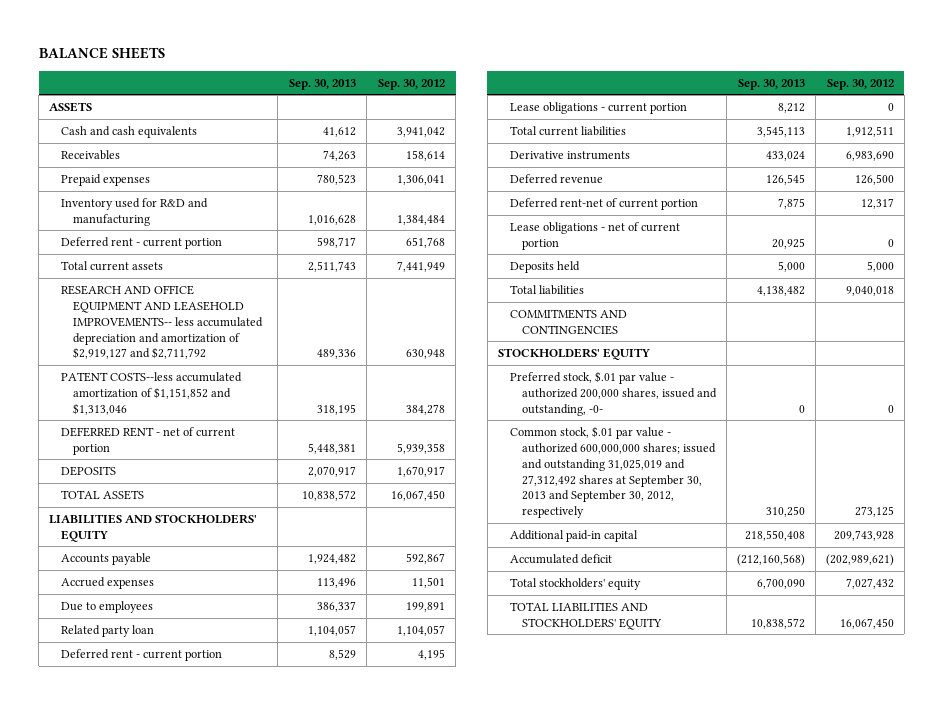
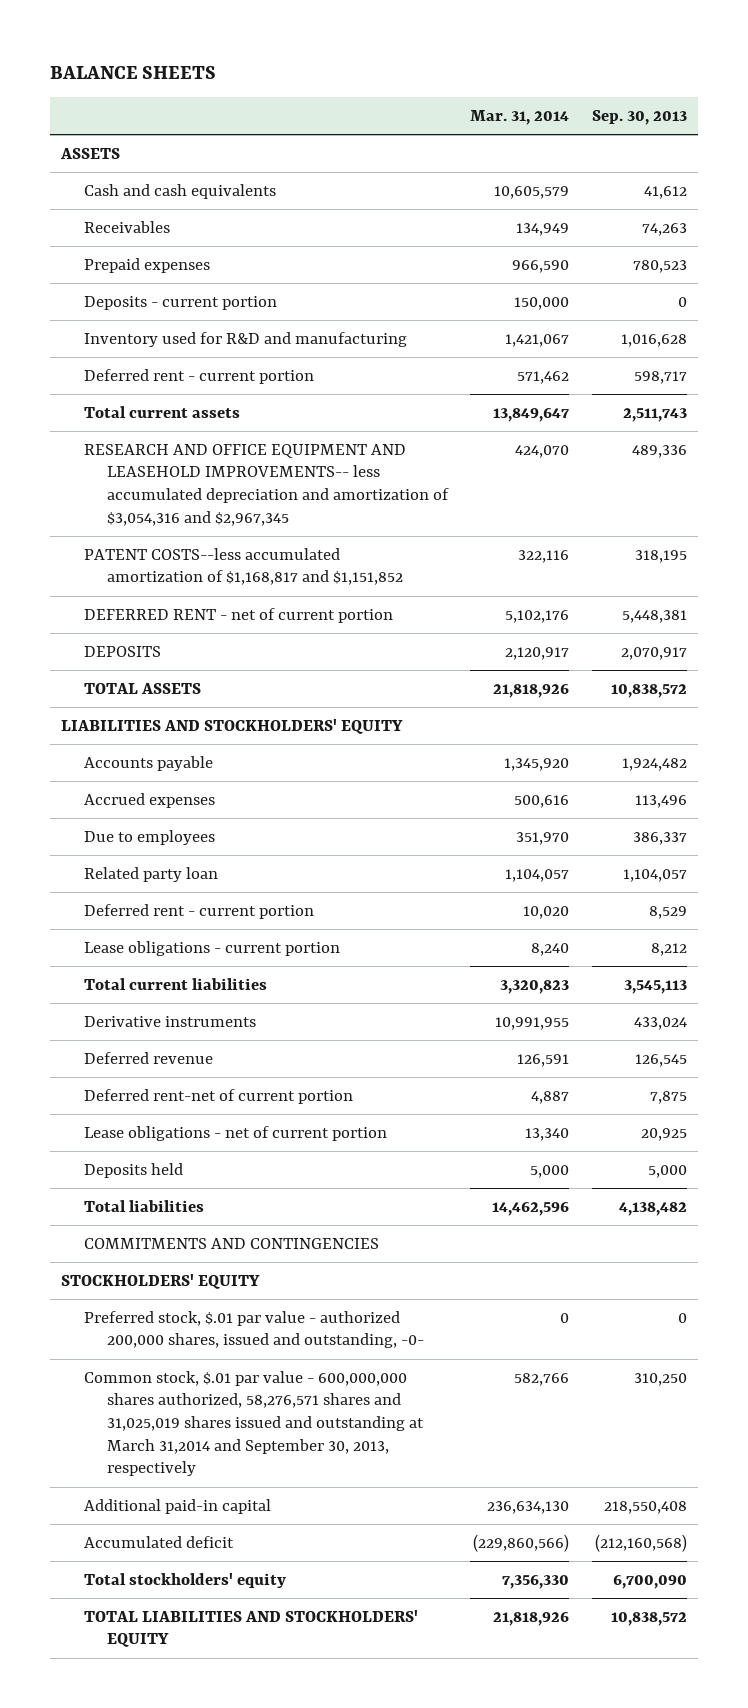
- | Sep. 30, 2013 | Sep. 30, 2012
+ | Mar. 31, 2014 | Sep. 30, 2013
+ Deposits - current portion | 150,000 | 0
- RESEARCH AND OFFICE EQUIPMENT AND LEASEHOLD IMPROVEMENTS-- less accumulated depreciation and amortization of $2,919,127 and $2,711,792 | 489,336 | 630,948
- PATENT COSTS--less accumulated amortization of $1,151,852 and $1,313,046 | 318,195 | 384,278
+ RESEARCH AND OFFICE EQUIPMENT AND LEASEHOLD IMPROVEMENTS-- less accumulated depreciation and amortization of $3,054,316 and $2,967,345 | 424,070 | 489,336
+ PATENT COSTS--less accumulated amortization of $1,168,817 and $1,151,852 | 322,116 | 318,195
- Common stock, $.01 par value - authorized 600,000,000 shares; issued and outstanding 31,025,019 and 27,312,492 shares at September 30, 2013 and September 30, 2012, respectively | 310,250 | 273,125
+ Common stock, $.01 par value - 600,000,000 shares authorized, 58,276,571 shares and 31,025,019 shares issued and outstanding at March 31,2014 and September 30, 2013, respectively | 582,766 | 310,250

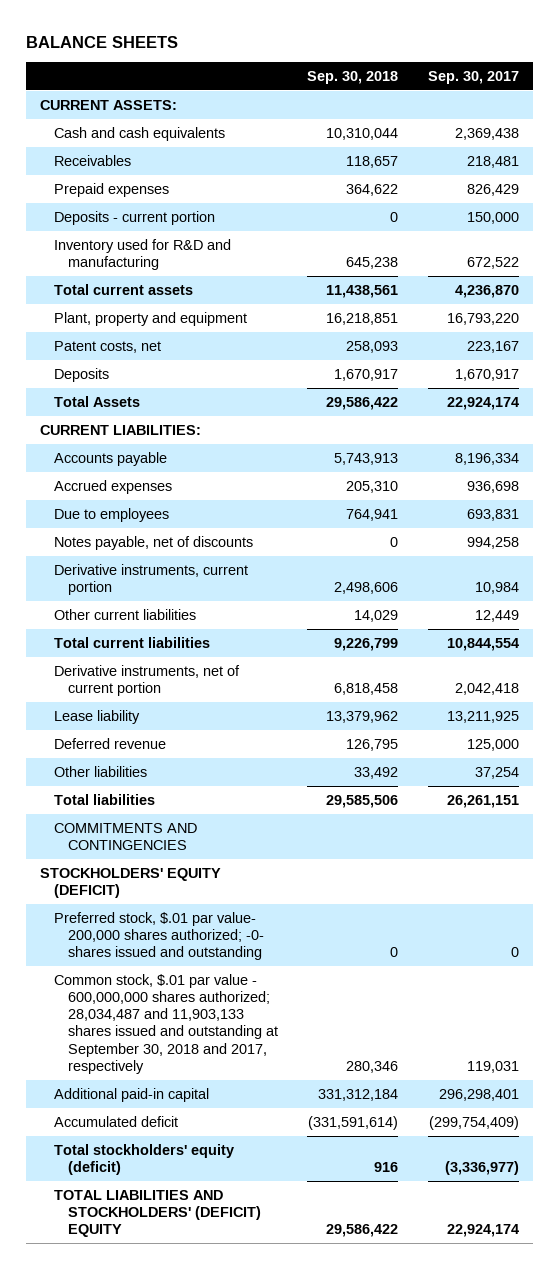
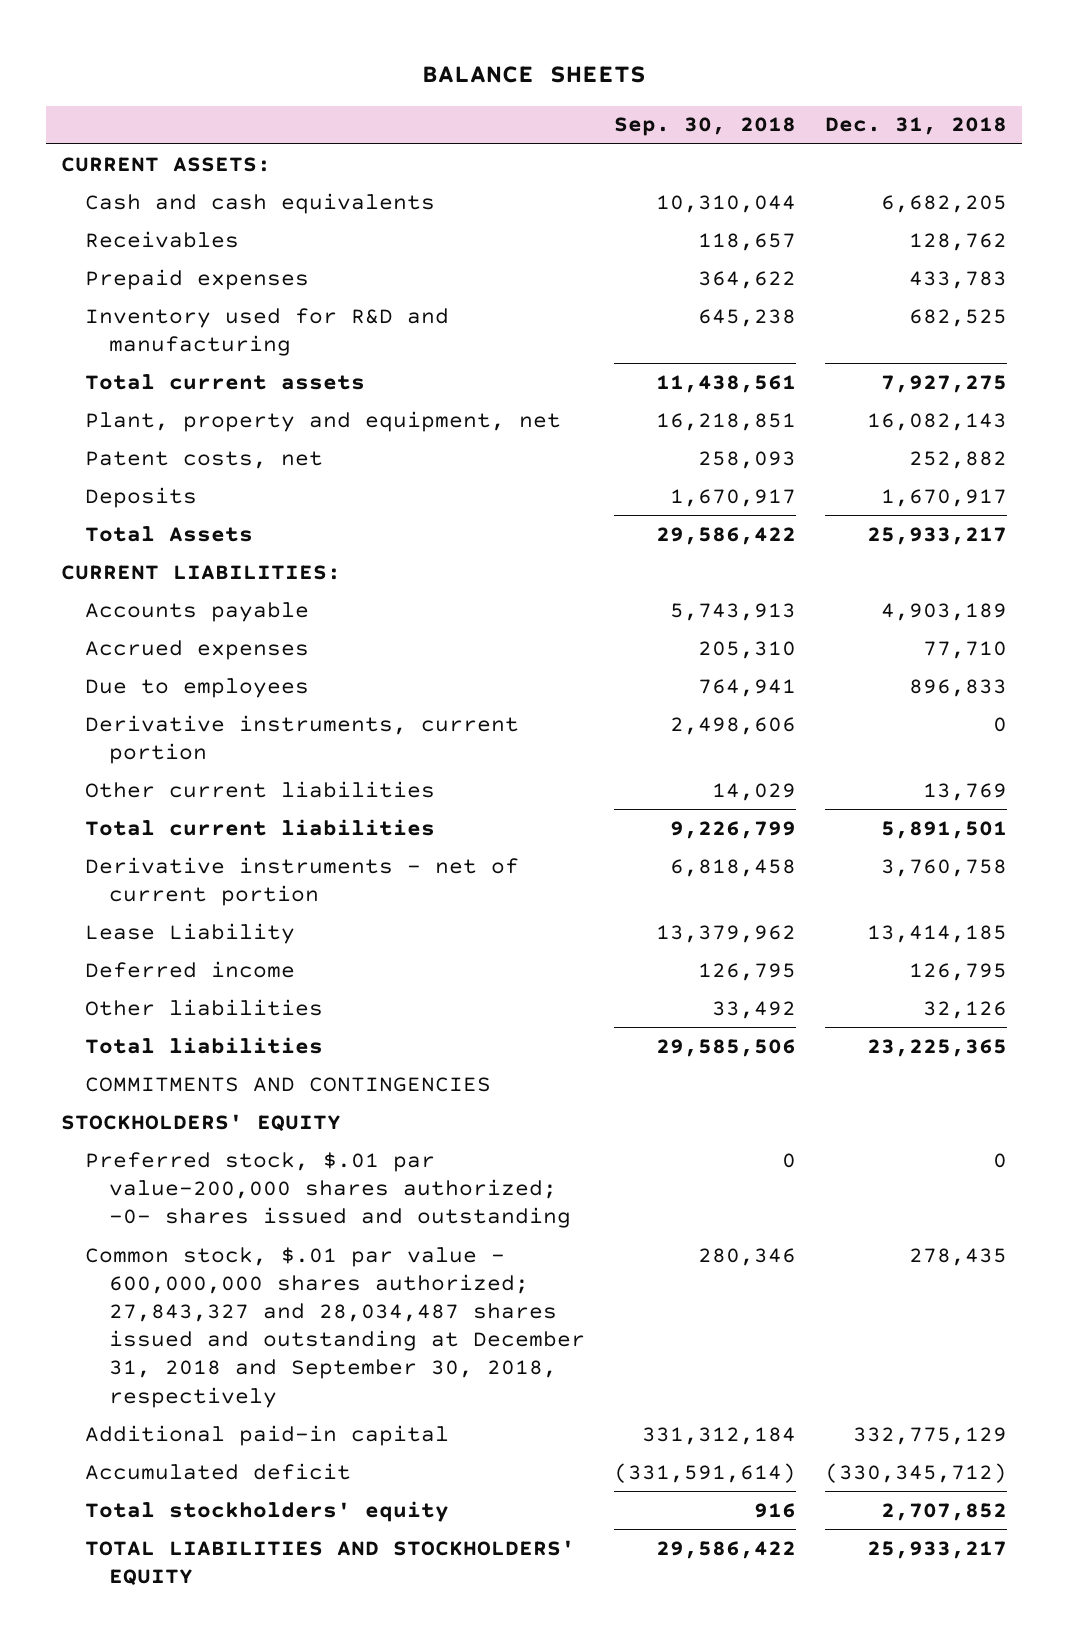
- | Sep. 30, 2018 | Sep. 30, 2017
+ | Sep. 30, 2018 | Dec. 31, 2018
- Deposits - current portion | 0 | 150,000
- Plant, property and equipment | 16,218,851 | 16,793,220
+ Plant, property and equipment, net | 16,218,851 | 16,082,143
- Notes payable, net of discounts | 0 | 994,258
- Derivative instruments, net of current portion | 6,818,458 | 2,042,418
- Lease liability | 13,379,962 | 13,211,925
- Deferred revenue | 126,795 | 125,000
+ Derivative instruments - net of current portion | 6,818,458 | 3,760,758
+ Lease Liability | 13,379,962 | 13,414,185
+ Deferred income | 126,795 | 126,795
- STOCKHOLDERS' EQUITY (DEFICIT)
- Preferred stock, $.01 par value- 200,000 shares authorized; -0- shares issued and outstanding | 0 | 0
- Common stock, $.01 par value - 600,000,000 shares authorized; 28,034,487 and 11,903,133 shares issued and outstanding at September 30, 2018 and 2017, respectively | 280,346 | 119,031
+ STOCKHOLDERS' EQUITY
+ Preferred stock, $.01 par value-200,000 shares authorized; -0- shares issued and outstanding | 0 | 0
+ Common stock, $.01 par value - 600,000,000 shares authorized; 27,843,327 and 28,034,487 shares issued and outstanding at December 31, 2018 and September 30, 2018, respectively | 280,346 | 278,435
- Total stockholders' equity (deficit) | 916 | (3,336,977)
- TOTAL LIABILITIES AND STOCKHOLDERS' (DEFICIT) EQUITY | 29,586,422 | 22,924,174
+ Total stockholders' equity | 916 | 2,707,852
+ TOTAL LIABILITIES AND STOCKHOLDERS' EQUITY | 29,586,422 | 25,933,217

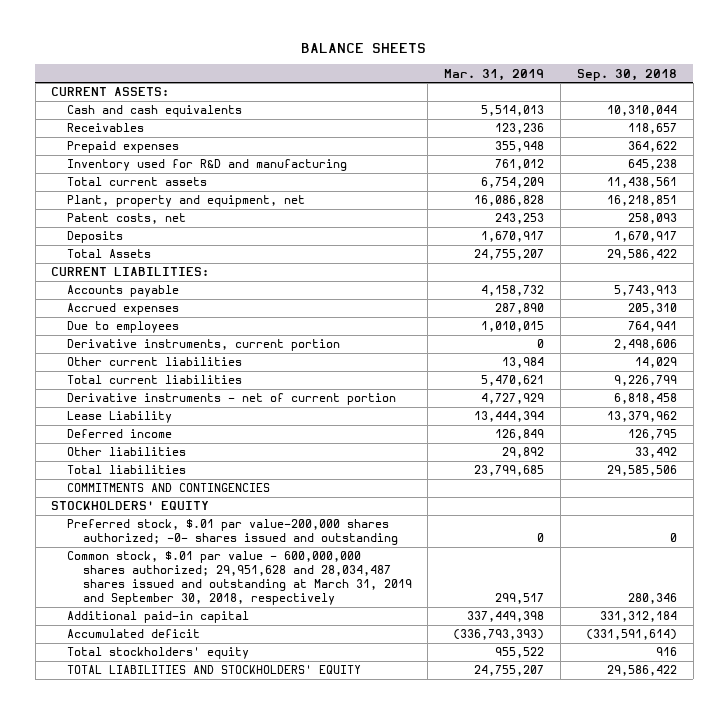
- | Sep. 30, 2018 | Dec. 31, 2018
+ | Mar. 31, 2019 | Sep. 30, 2018
- Common stock, $.01 par value - 600,000,000 shares authorized; 27,843,327 and 28,034,487 shares issued and outstanding at December 31, 2018 and September 30, 2018, respectively | 280,346 | 278,435
+ Common stock, $.01 par value - 600,000,000 shares authorized; 29,951,628 and 28,034,487 shares issued and outstanding at March 31, 2019 and September 30, 2018, respectively | 299,517 | 280,346

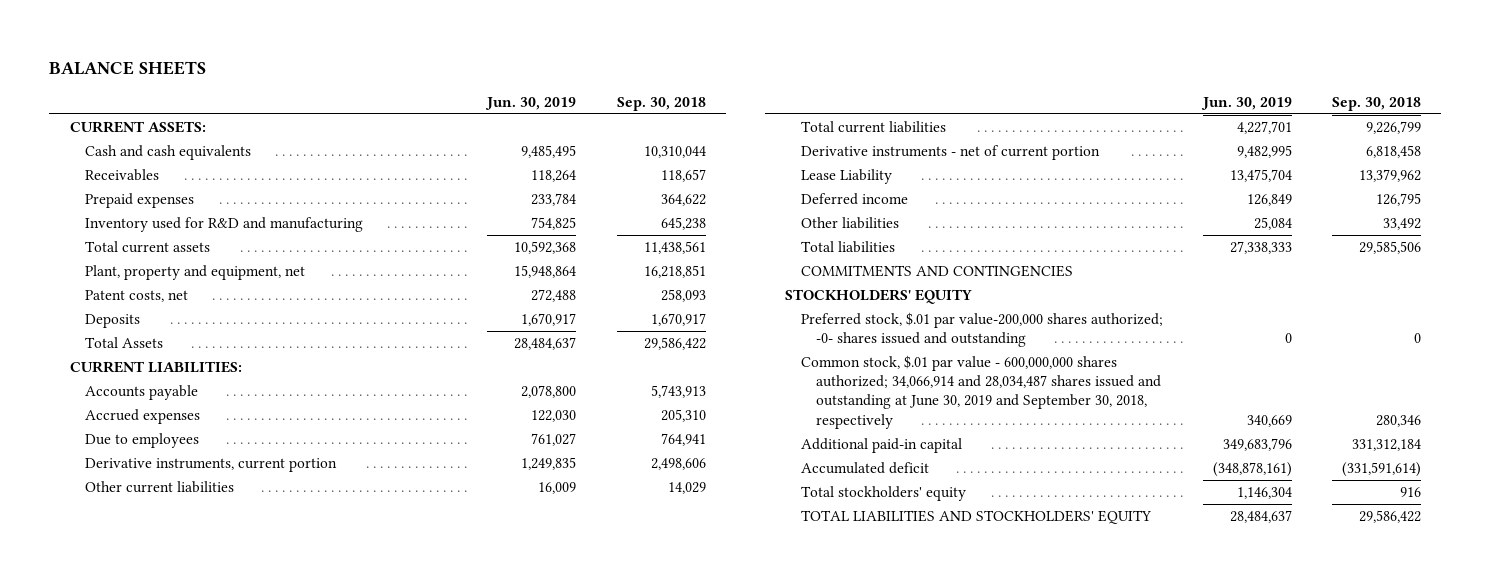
- | Mar. 31, 2019 | Sep. 30, 2018
+ | Jun. 30, 2019 | Sep. 30, 2018
- Common stock, $.01 par value - 600,000,000 shares authorized; 29,951,628 and 28,034,487 shares issued and outstanding at March 31, 2019 and September 30, 2018, respectively | 299,517 | 280,346
+ Common stock, $.01 par value - 600,000,000 shares authorized; 34,066,914 and 28,034,487 shares issued and outstanding at June 30, 2019 and September 30, 2018, respectively | 340,669 | 280,346

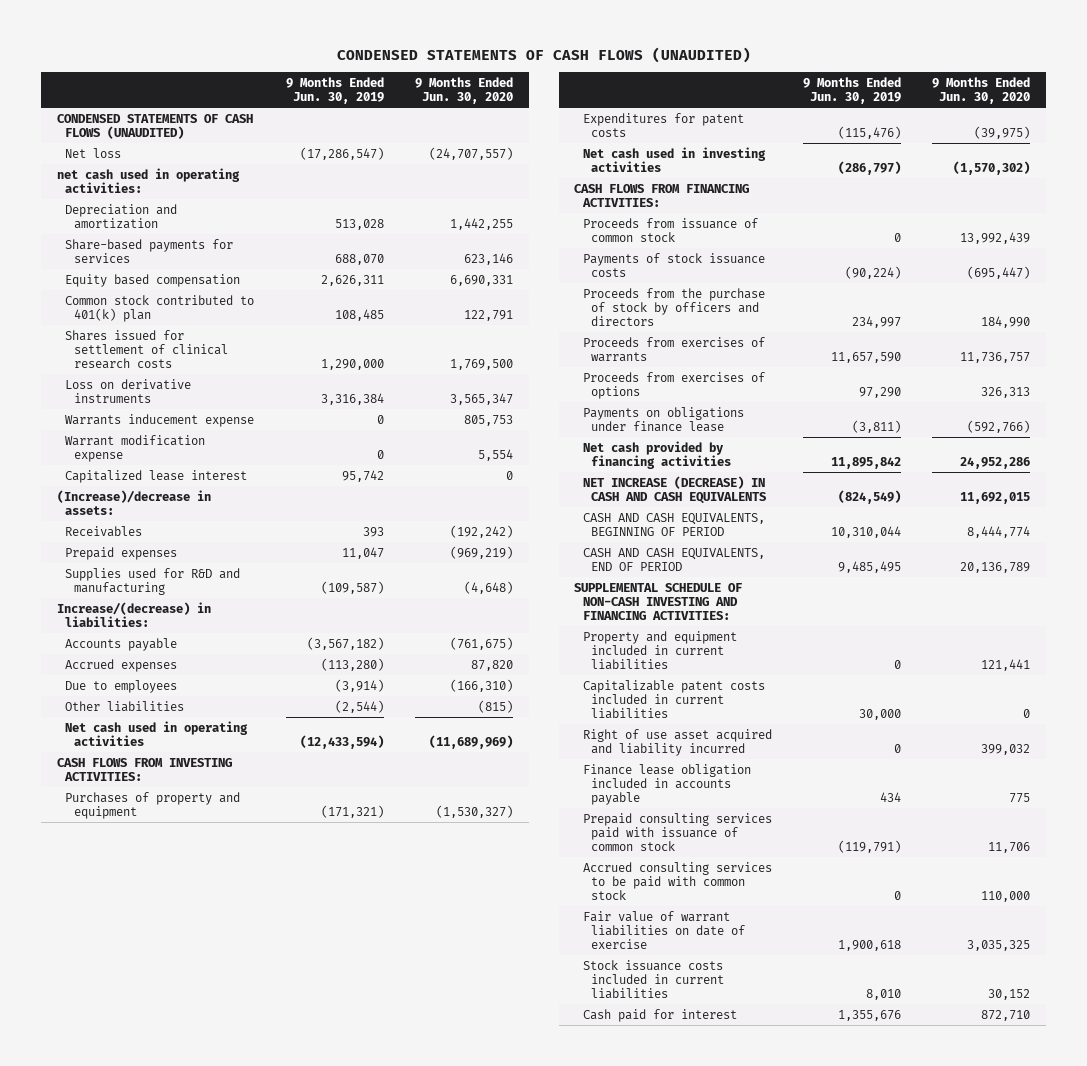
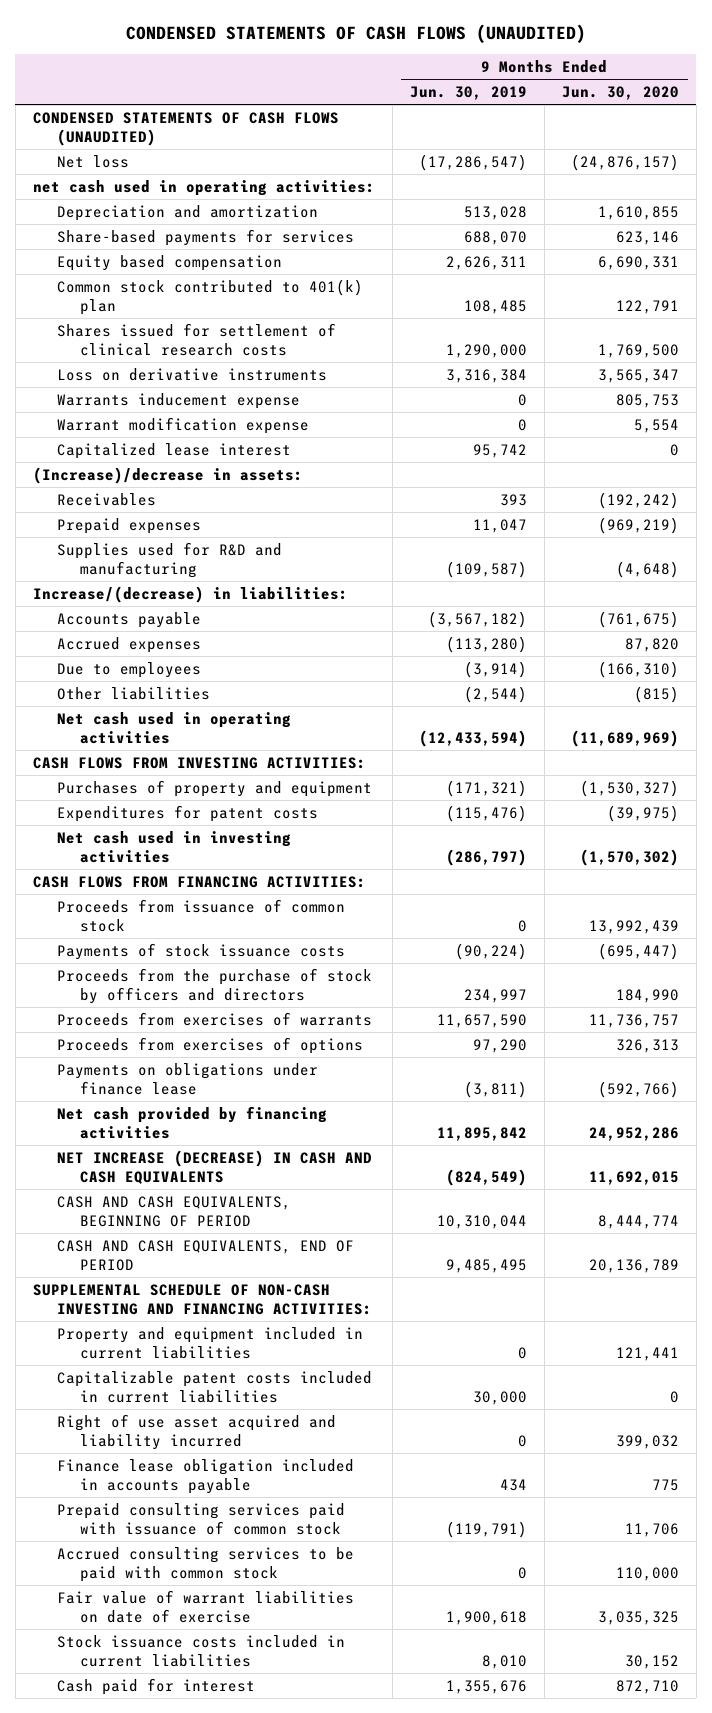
- Net loss | (17,286,547) | (24,707,557)
+ Net loss | (17,286,547) | (24,876,157)
- Depreciation and amortization | 513,028 | 1,442,255
+ Depreciation and amortization | 513,028 | 1,610,855

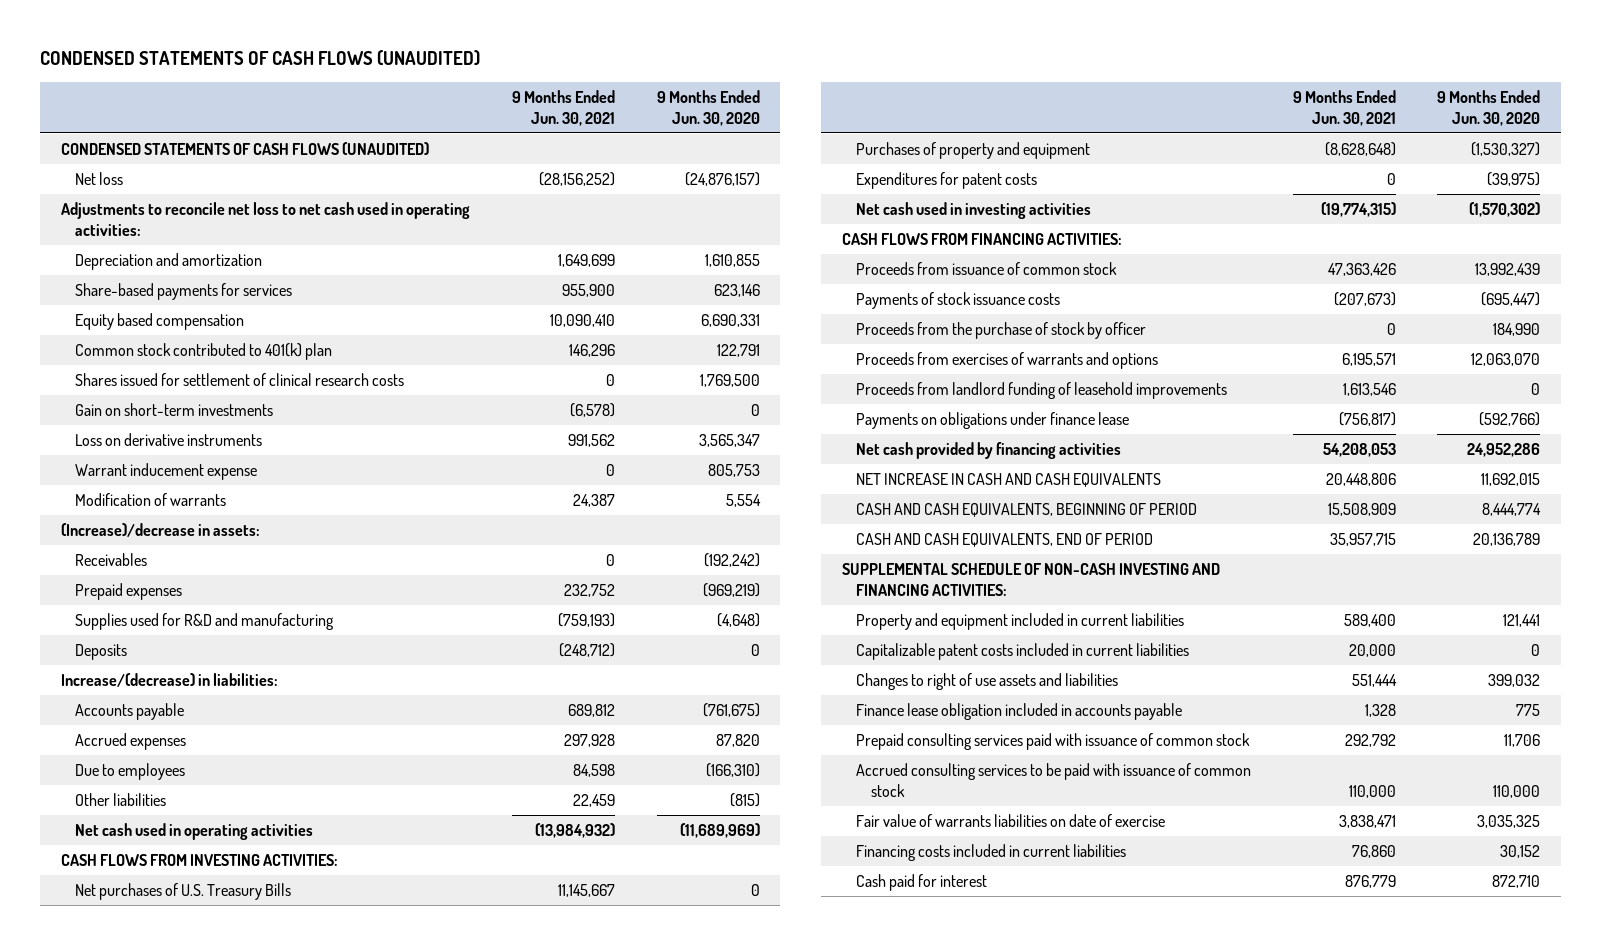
- | 9 Months Ended Jun. 30, 2019 | 9 Months Ended Jun. 30, 2020
+ | 9 Months Ended Jun. 30, 2021 | 9 Months Ended Jun. 30, 2020
- net cash used in operating activities:
+ Adjustments to reconcile net loss to net cash used in operating activities:
+ Gain on short-term investments | (6,578) | 0
- Warrants inducement expense | 0 | 805,753
- Warrant modification expense | 0 | 5,554
- Capitalized lease interest | 95,742 | 0
+ Warrant inducement expense | 0 | 805,753
+ Modification of warrants | 24,387 | 5,554
+ Deposits | (248,712) | 0
+ Net purchases of U.S. Treasury Bills | 11,145,667 | 0
- Proceeds from the purchase of stock by officers and directors | 234,997 | 184,990
- Proceeds from exercises of warrants | 11,657,590 | 11,736,757
- Proceeds from exercises of options | 97,290 | 326,313
+ Proceeds from the purchase of stock by officer | 0 | 184,990
+ Proceeds from exercises of warrants and options | 6,195,571 | 12,063,070
+ Proceeds from landlord funding of leasehold improvements | 1,613,546 | 0
- NET INCREASE (DECREASE) IN CASH AND CASH EQUIVALENTS | (824,549) | 11,692,015
+ NET INCREASE IN CASH AND CASH EQUIVALENTS | 20,448,806 | 11,692,015
- Right of use asset acquired and liability incurred | 0 | 399,032
+ Changes to right of use assets and liabilities | 551,444 | 399,032
- Accrued consulting services to be paid with common stock | 0 | 110,000
- Fair value of warrant liabilities on date of exercise | 1,900,618 | 3,035,325
- Stock issuance costs included in current liabilities | 8,010 | 30,152
+ Accrued consulting services to be paid with issuance of common stock | 110,000 | 110,000
+ Fair value of warrants liabilities on date of exercise | 3,838,471 | 3,035,325
+ Financing costs included in current liabilities | 76,860 | 30,152

